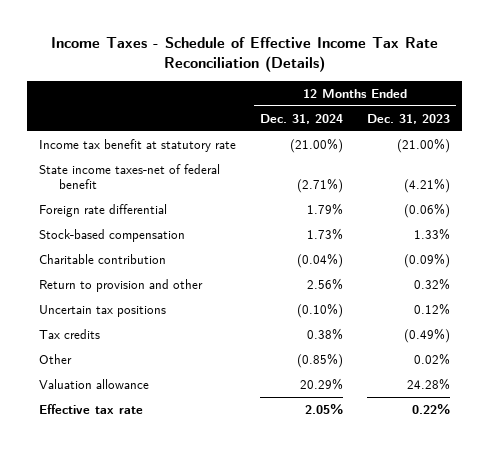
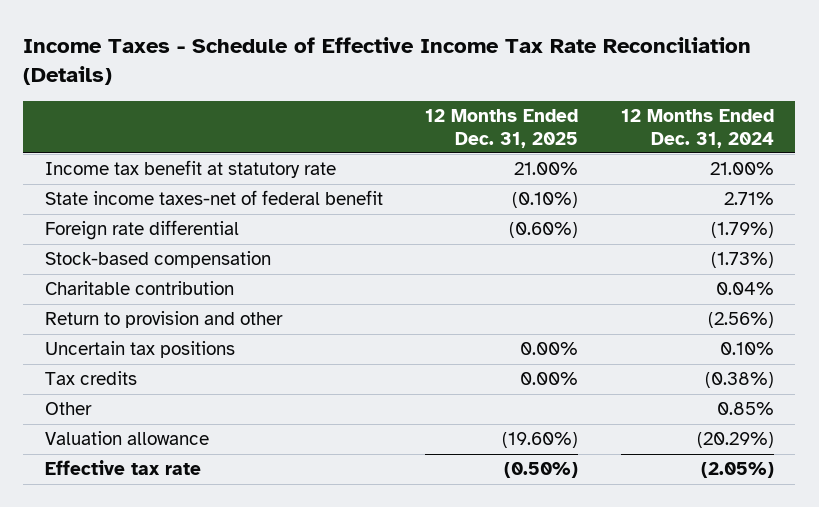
- | 12 Months Ended Dec. 31, 2024 | 12 Months Ended Dec. 31, 2023
+ | 12 Months Ended Dec. 31, 2025 | 12 Months Ended Dec. 31, 2024
- Income tax benefit at statutory rate | (21.00%) | (21.00%)
- State income taxes-net of federal benefit | (2.71%) | (4.21%)
- Foreign rate differential | 1.79% | (0.06%)
- Stock-based compensation | 1.73% | 1.33%
- Charitable contribution | (0.04%) | (0.09%)
- Return to provision and other | 2.56% | 0.32%
- Uncertain tax positions | (0.10%) | 0.12%
- Tax credits | 0.38% | (0.49%)
- Other | (0.85%) | 0.02%
- Valuation allowance | 20.29% | 24.28%
- Effective tax rate | 2.05% | 0.22%
+ Income tax benefit at statutory rate | 21.00% | 21.00%
+ State income taxes-net of federal benefit | (0.10%) | 2.71%
+ Foreign rate differential | (0.60%) | (1.79%)
+ Stock-based compensation | | (1.73%)
+ Charitable contribution | | 0.04%
+ Return to provision and other | | (2.56%)
+ Uncertain tax positions | 0.00% | 0.10%
+ Tax credits | 0.00% | (0.38%)
+ Other | | 0.85%
+ Valuation allowance | (19.60%) | (20.29%)
+ Effective tax rate | (0.50%) | (2.05%)

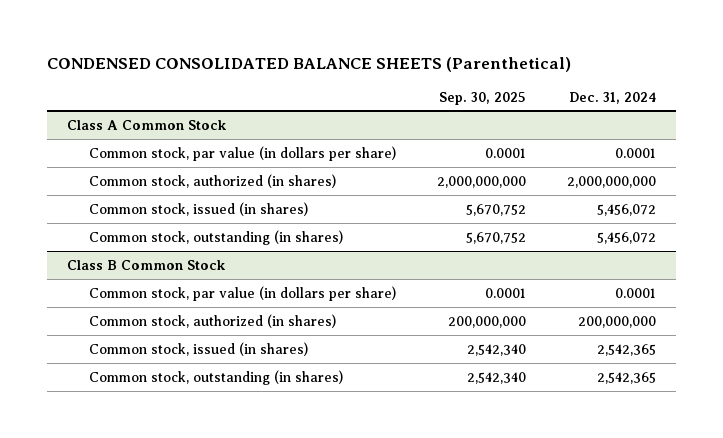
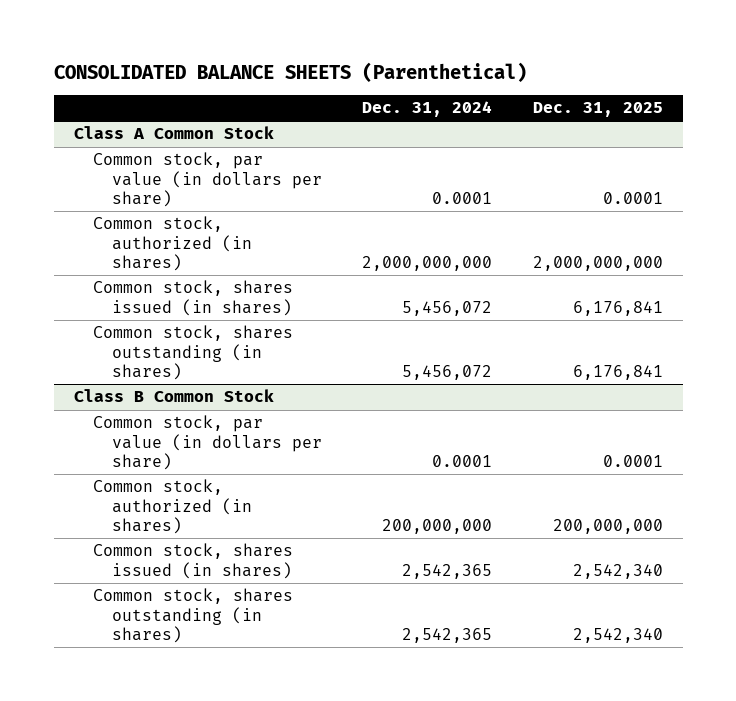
- CONDENSED CONSOLIDATED BALANCE SHEETS (Parenthetical)
+ CONSOLIDATED BALANCE SHEETS (Parenthetical)
- | Sep. 30, 2025 | Dec. 31, 2024
+ | Dec. 31, 2024 | Dec. 31, 2025
@ Class A Common Stock
- Common stock, issued (in shares) | 5,670,752 | 5,456,072
- Common stock, outstanding (in shares) | 5,670,752 | 5,456,072
+ Common stock, shares issued (in shares) | 5,456,072 | 6,176,841
+ Common stock, shares outstanding (in shares) | 5,456,072 | 6,176,841
@ Class B Common Stock
- Common stock, issued (in shares) | 2,542,340 | 2,542,365
- Common stock, outstanding (in shares) | 2,542,340 | 2,542,365
+ Common stock, shares issued (in shares) | 2,542,365 | 2,542,340
+ Common stock, shares outstanding (in shares) | 2,542,365 | 2,542,340

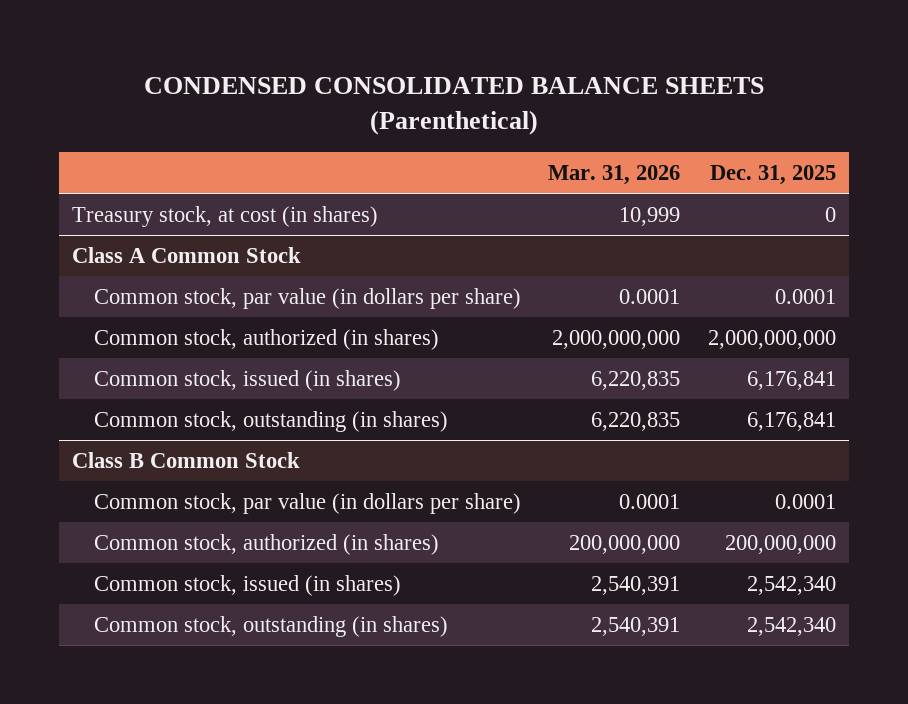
- CONSOLIDATED BALANCE SHEETS (Parenthetical)
+ CONDENSED CONSOLIDATED BALANCE SHEETS (Parenthetical)
- | Dec. 31, 2024 | Dec. 31, 2025
+ | Mar. 31, 2026 | Dec. 31, 2025
+ Treasury stock, at cost (in shares) | 10,999 | 0
@ Class A Common Stock
- Common stock, shares issued (in shares) | 5,456,072 | 6,176,841
- Common stock, shares outstanding (in shares) | 5,456,072 | 6,176,841
+ Common stock, issued (in shares) | 6,220,835 | 6,176,841
+ Common stock, outstanding (in shares) | 6,220,835 | 6,176,841
@ Class B Common Stock
- Common stock, shares issued (in shares) | 2,542,365 | 2,542,340
- Common stock, shares outstanding (in shares) | 2,542,365 | 2,542,340
+ Common stock, issued (in shares) | 2,540,391 | 2,542,340
+ Common stock, outstanding (in shares) | 2,540,391 | 2,542,340

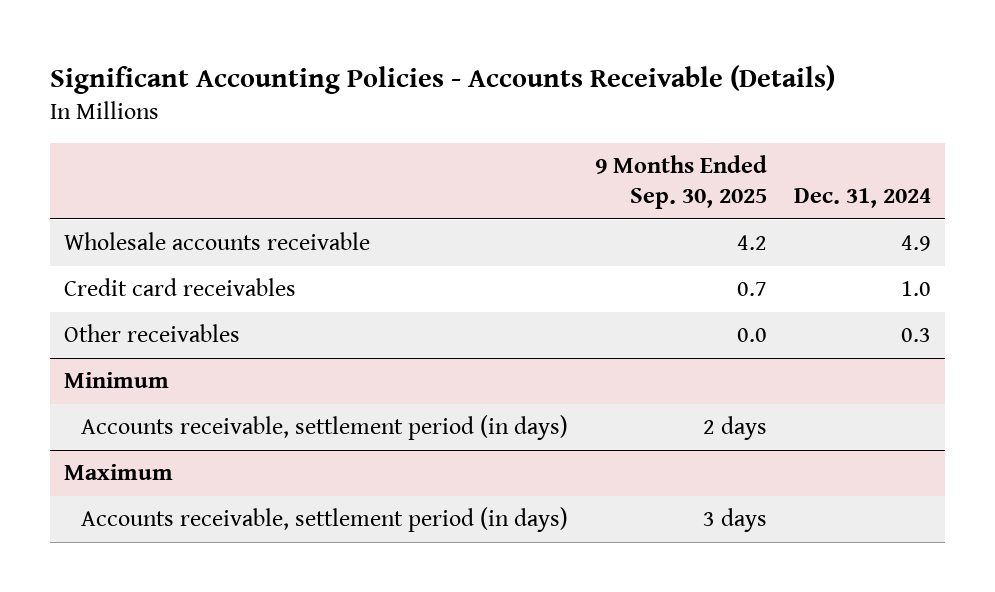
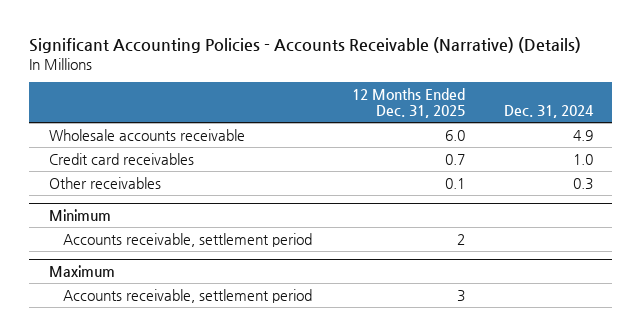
- Significant Accounting Policies - Accounts Receivable (Details)
+ Significant Accounting Policies - Accounts Receivable (Narrative) (Details)
- | 9 Months Ended Sep. 30, 2025 | Dec. 31, 2024
+ | 12 Months Ended Dec. 31, 2025 | Dec. 31, 2024
@ Minimum
- Accounts receivable, settlement period (in days) | 2 days |
+ Accounts receivable, settlement period | 2 |
@ Maximum
- Accounts receivable, settlement period (in days) | 3 days |
+ Accounts receivable, settlement period | 3 |

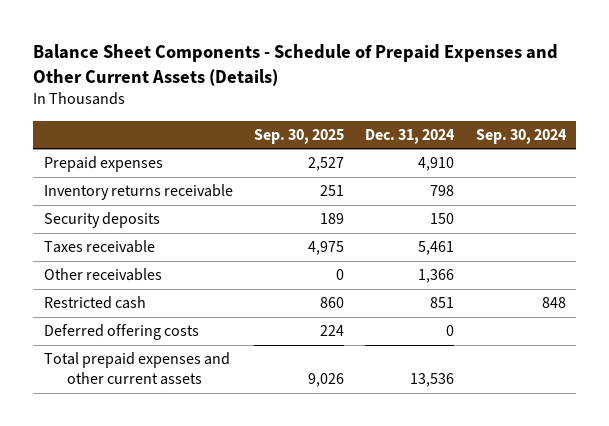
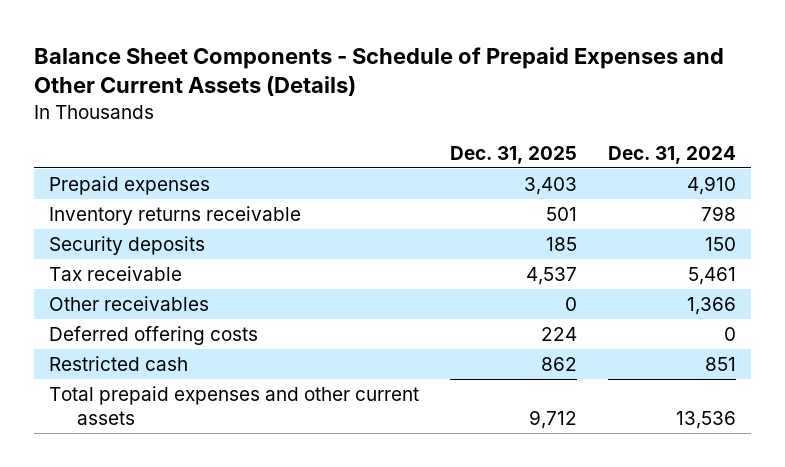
- | Sep. 30, 2025 | Dec. 31, 2024 | Sep. 30, 2024
+ | Dec. 31, 2025 | Dec. 31, 2024
- Taxes receivable | 4,975 | 5,461 |
+ Tax receivable | 4,537 | 5,461
moved down: Restricted cash | 862 | 851

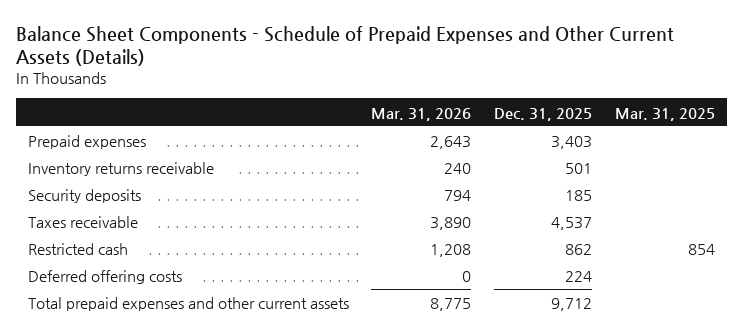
- | Dec. 31, 2025 | Dec. 31, 2024
+ | Mar. 31, 2026 | Dec. 31, 2025 | Mar. 31, 2025
- Tax receivable | 4,537 | 5,461
- Other receivables | 0 | 1,366
+ Taxes receivable | 3,890 | 4,537 |
moved down: Deferred offering costs | 0 | 224 |

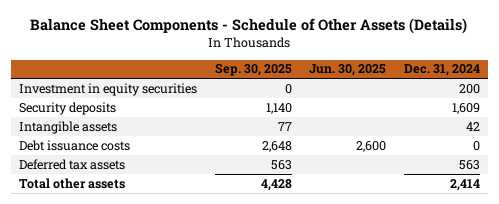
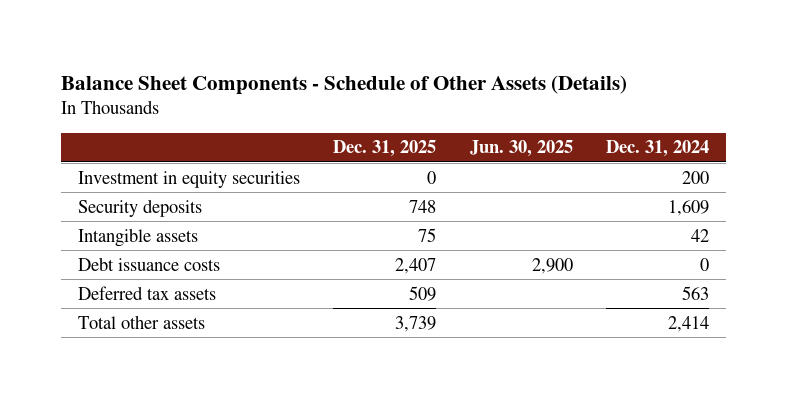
- | Sep. 30, 2025 | Jun. 30, 2025 | Dec. 31, 2024
+ | Dec. 31, 2025 | Jun. 30, 2025 | Dec. 31, 2024
- Debt issuance costs | 2,648 | 2,600 | 0
+ Debt issuance costs | 2,407 | 2,900 | 0

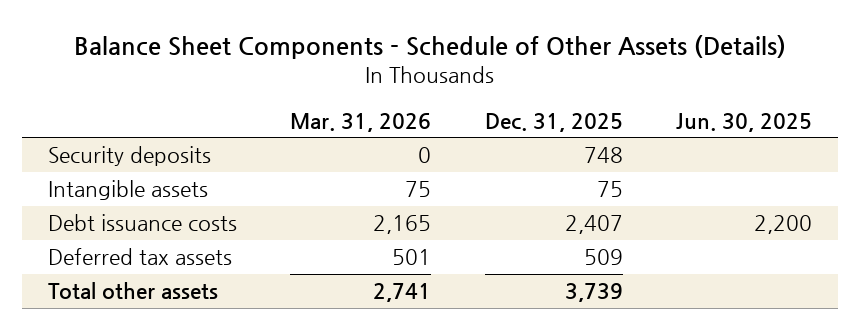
- | Dec. 31, 2025 | Jun. 30, 2025 | Dec. 31, 2024
+ | Mar. 31, 2026 | Dec. 31, 2025 | Jun. 30, 2025
- Investment in equity securities | 0 | | 200
- Debt issuance costs | 2,407 | 2,900 | 0
+ Debt issuance costs | 2,165 | 2,407 | 2,200

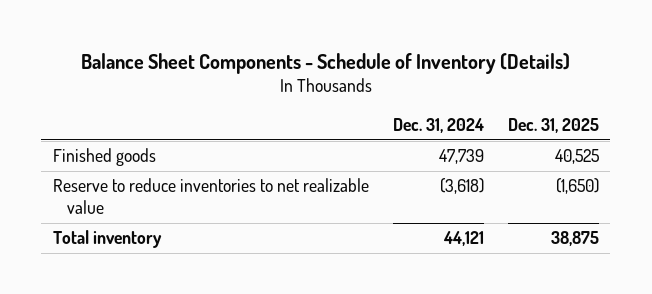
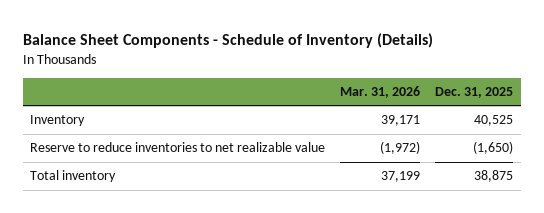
- | Dec. 31, 2024 | Dec. 31, 2025
+ | Mar. 31, 2026 | Dec. 31, 2025
- Finished goods | 47,739 | 40,525
+ Inventory | 39,171 | 40,525

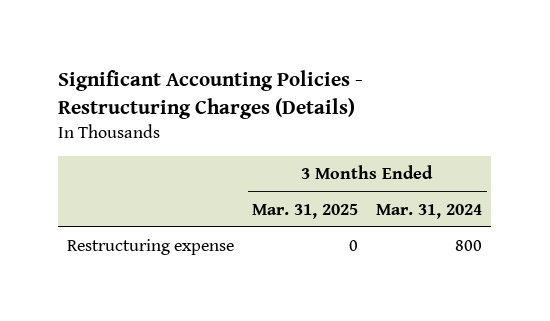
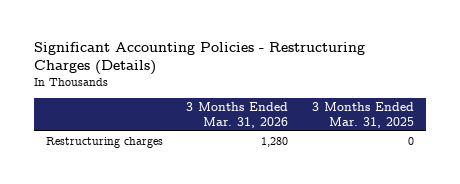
- | 3 Months Ended Mar. 31, 2025 | 3 Months Ended Mar. 31, 2024
+ | 3 Months Ended Mar. 31, 2026 | 3 Months Ended Mar. 31, 2025
- Restructuring expense | 0 | 800
+ Restructuring charges | 1,280 | 0

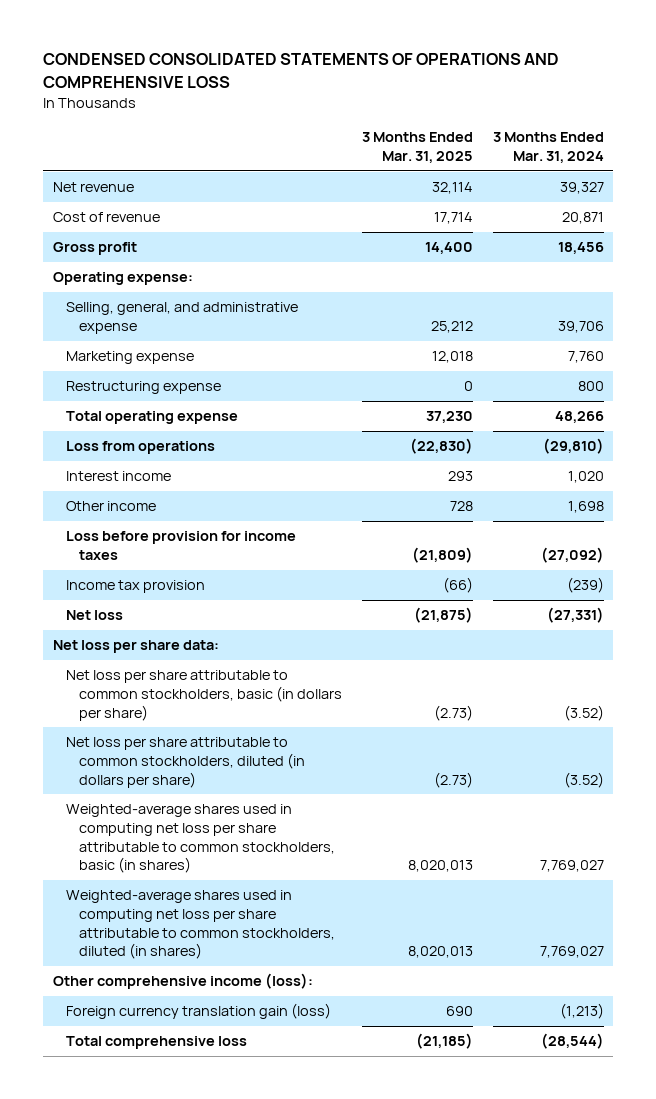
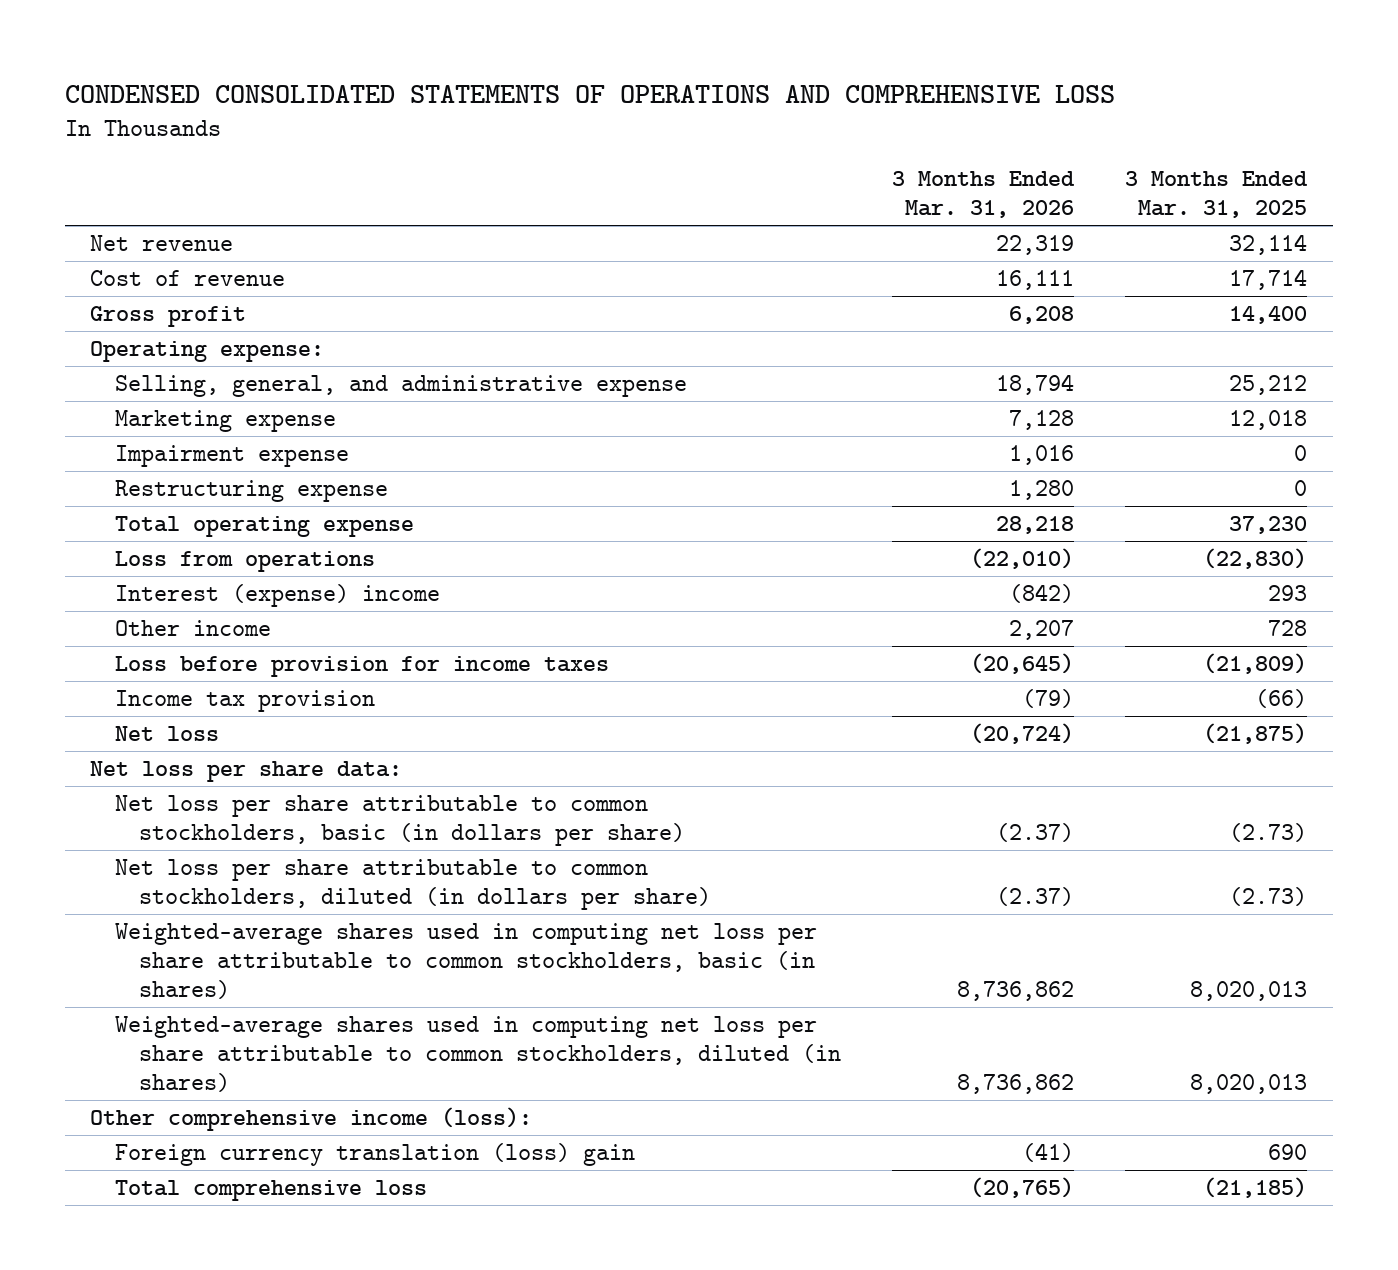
- | 3 Months Ended Mar. 31, 2025 | 3 Months Ended Mar. 31, 2024
+ | 3 Months Ended Mar. 31, 2026 | 3 Months Ended Mar. 31, 2025
+ Impairment expense | 1,016 | 0
- Interest income | 293 | 1,020
+ Interest (expense) income | (842) | 293
- Foreign currency translation gain (loss) | 690 | (1,213)
+ Foreign currency translation (loss) gain | (41) | 690

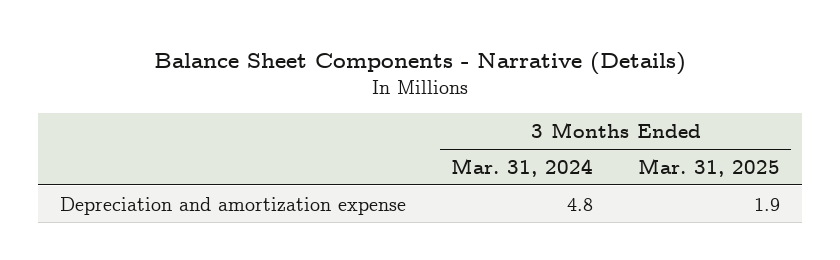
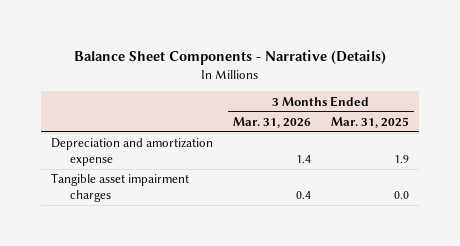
- | 3 Months Ended Mar. 31, 2024 | 3 Months Ended Mar. 31, 2025
+ | 3 Months Ended Mar. 31, 2026 | 3 Months Ended Mar. 31, 2025
+ Tangible asset impairment charges | 0.4 | 0.0

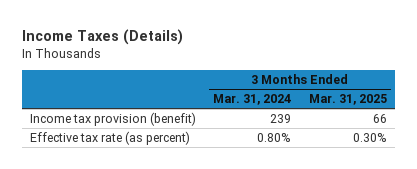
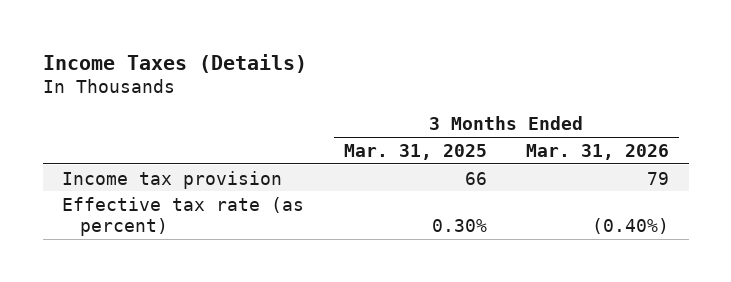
- | 3 Months Ended Mar. 31, 2024 | 3 Months Ended Mar. 31, 2025
+ | 3 Months Ended Mar. 31, 2025 | 3 Months Ended Mar. 31, 2026
- Income tax provision (benefit) | 239 | 66
+ Income tax provision | 66 | 79

